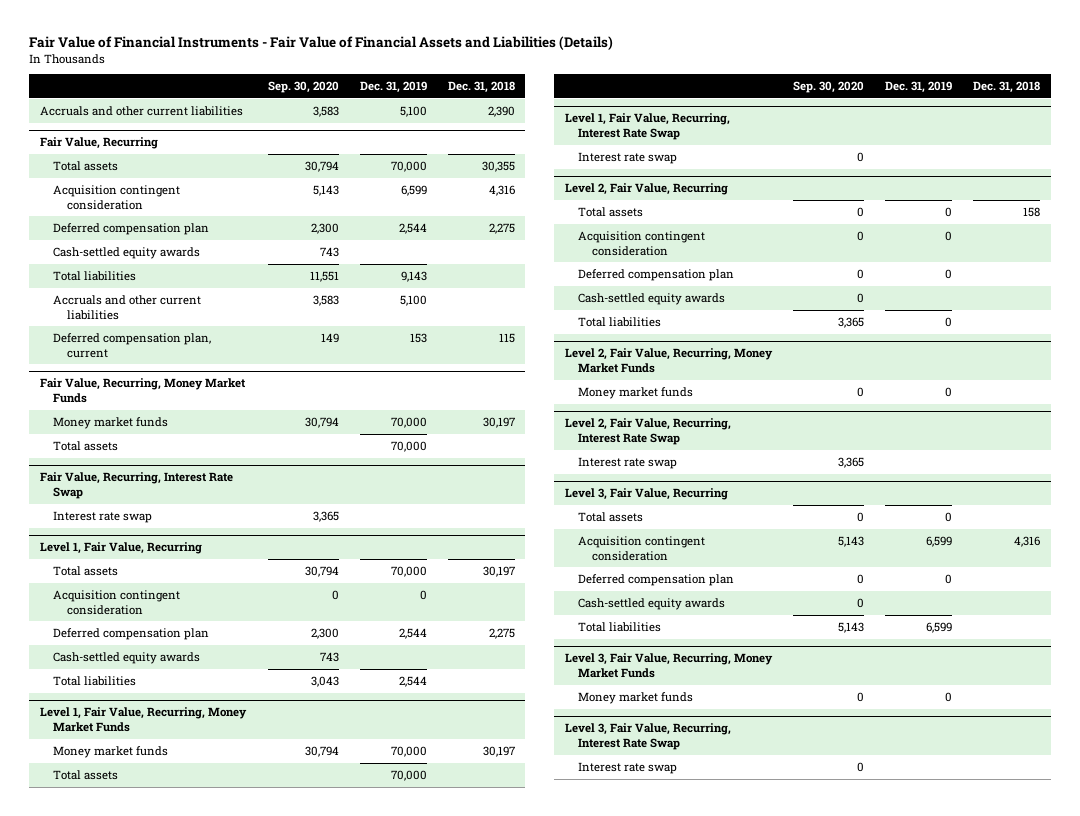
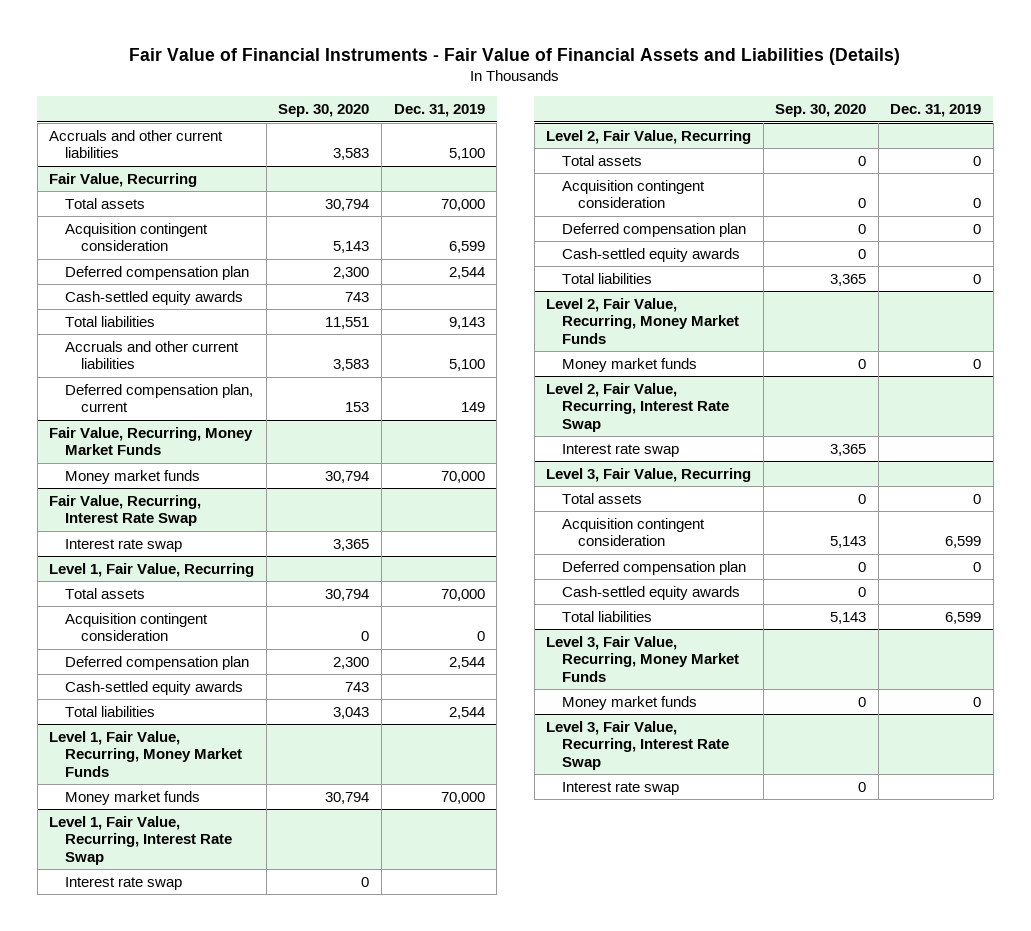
- | Sep. 30, 2020 | Dec. 31, 2019 | Dec. 31, 2018
+ | Sep. 30, 2020 | Dec. 31, 2019
@ Fair Value, Recurring
- Deferred compensation plan, current | 149 | 153 | 115
+ Deferred compensation plan, current | 153 | 149
@ Fair Value, Recurring, Money Market Funds
- Total assets | | 70,000 |
@ Level 1, Fair Value, Recurring, Money Market Funds
- Total assets | | 70,000 |

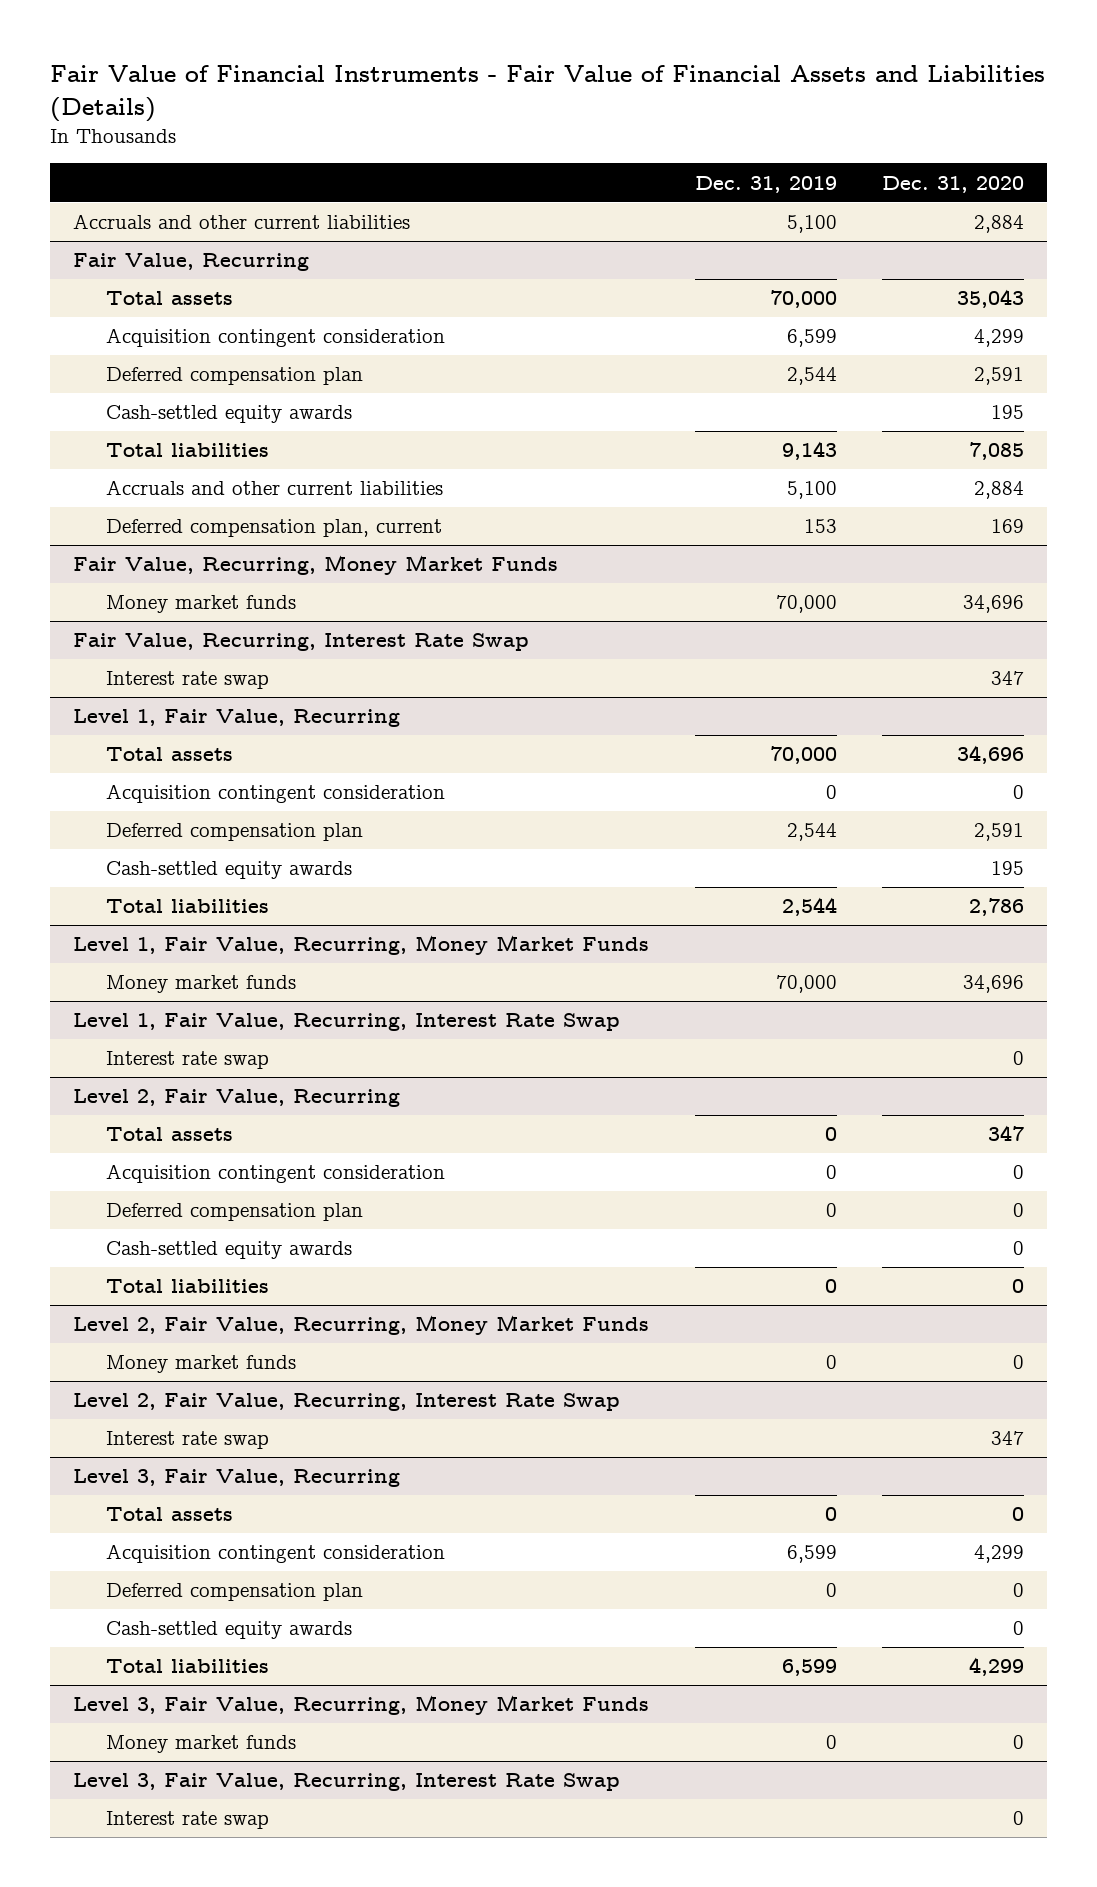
- | Sep. 30, 2020 | Dec. 31, 2019
+ | Dec. 31, 2019 | Dec. 31, 2020
@ Fair Value, Recurring
- Deferred compensation plan, current | 153 | 149
+ Deferred compensation plan, current | 153 | 169

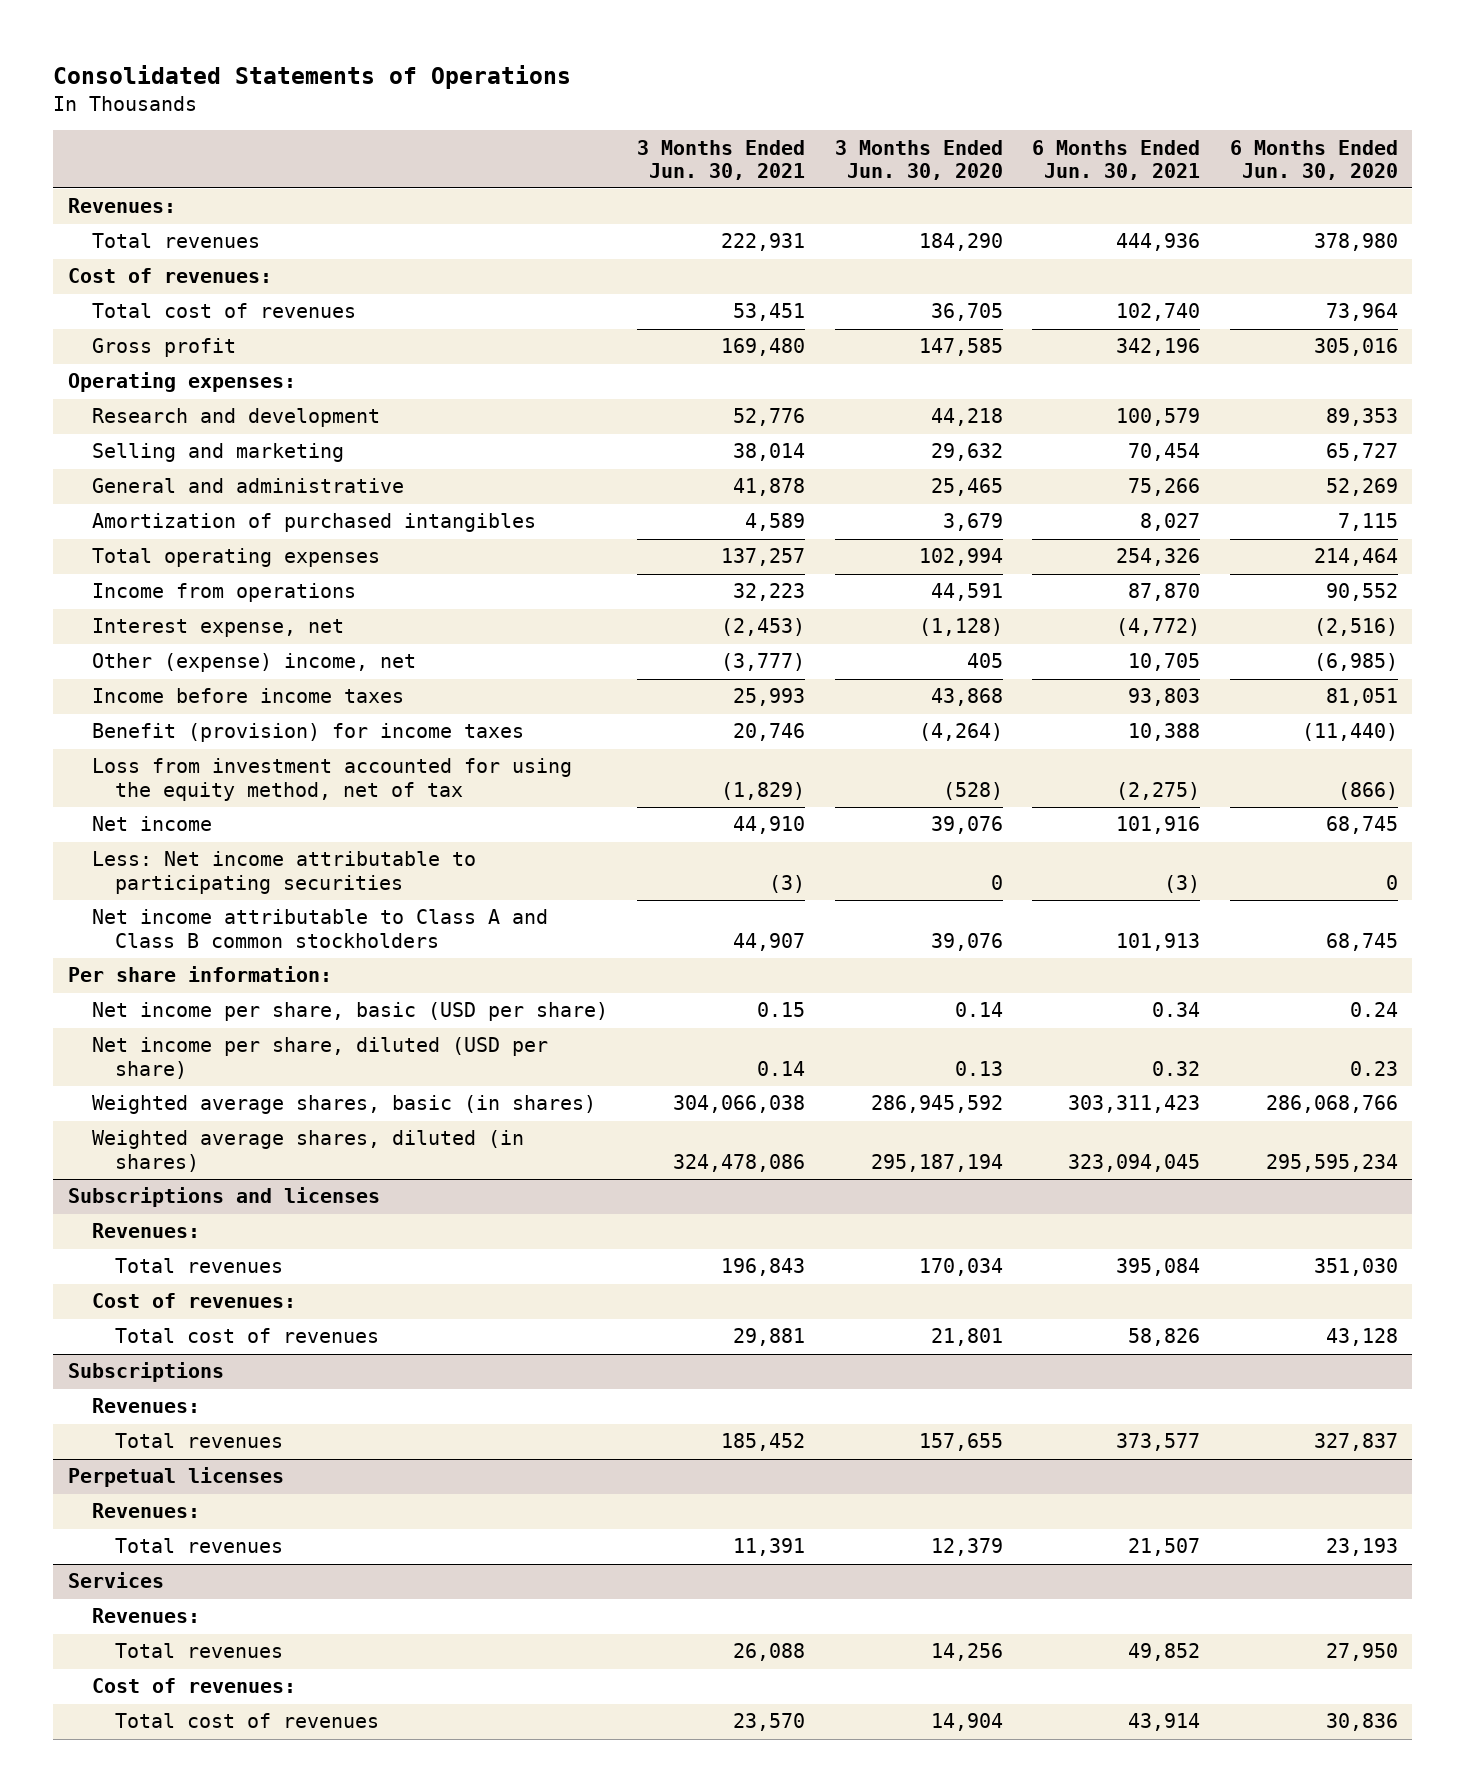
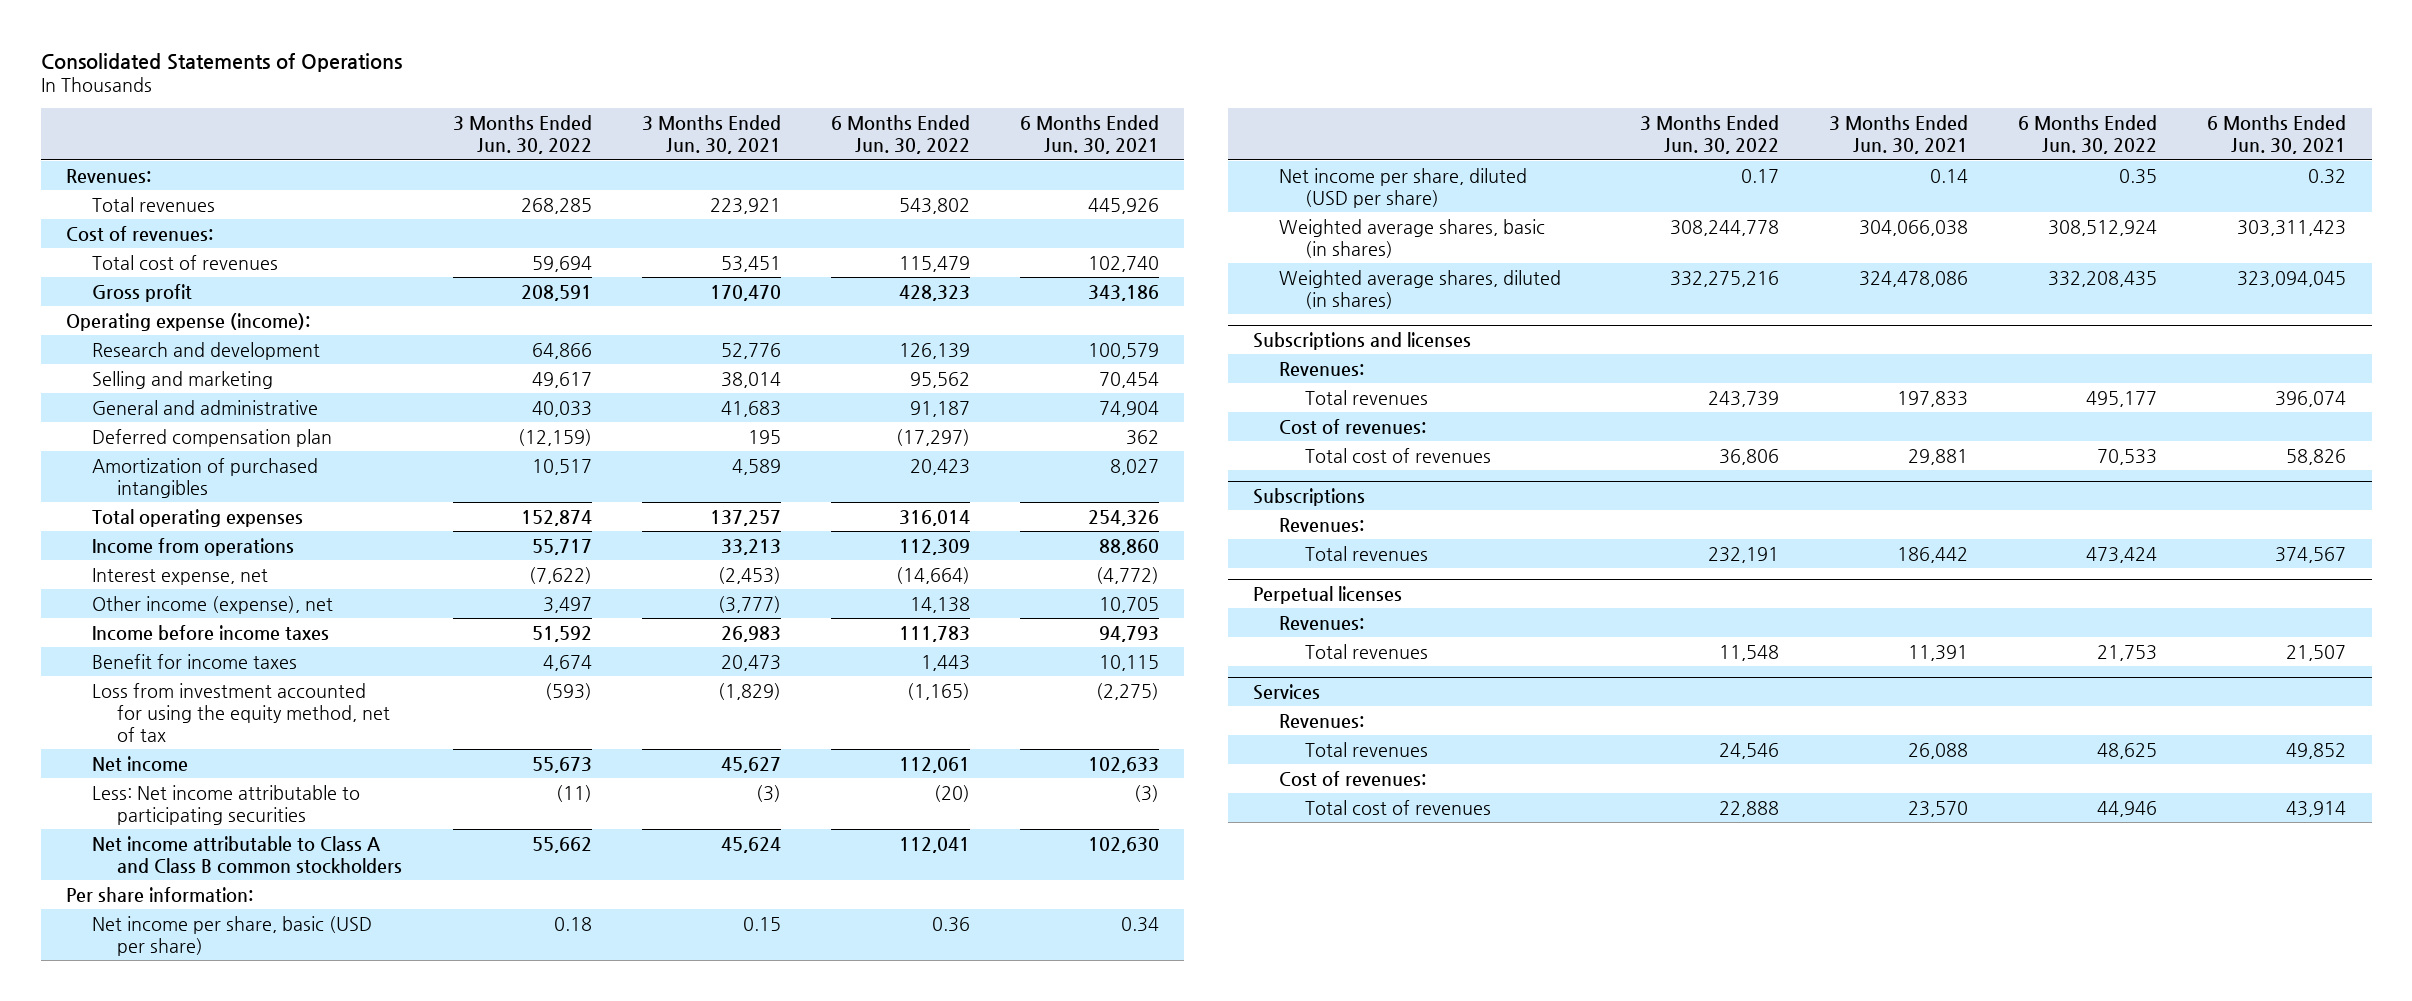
- | 3 Months Ended Jun. 30, 2021 | 3 Months Ended Jun. 30, 2020 | 6 Months Ended Jun. 30, 2021 | 6 Months Ended Jun. 30, 2020
+ | 3 Months Ended Jun. 30, 2022 | 3 Months Ended Jun. 30, 2021 | 6 Months Ended Jun. 30, 2022 | 6 Months Ended Jun. 30, 2021
- Total revenues | 222,931 | 184,290 | 444,936 | 378,980
+ Total revenues | 268,285 | 223,921 | 543,802 | 445,926
- Gross profit | 169,480 | 147,585 | 342,196 | 305,016
- Operating expenses:
+ Gross profit | 208,591 | 170,470 | 428,323 | 343,186
+ Operating expense (income):
- General and administrative | 41,878 | 25,465 | 75,266 | 52,269
+ General and administrative | 40,033 | 41,683 | 91,187 | 74,904
+ Deferred compensation plan | (12,159) | 195 | (17,297) | 362
- Income from operations | 32,223 | 44,591 | 87,870 | 90,552
+ Income from operations | 55,717 | 33,213 | 112,309 | 88,860
- Other (expense) income, net | (3,777) | 405 | 10,705 | (6,985)
- Income before income taxes | 25,993 | 43,868 | 93,803 | 81,051
- Benefit (provision) for income taxes | 20,746 | (4,264) | 10,388 | (11,440)
+ Other income (expense), net | 3,497 | (3,777) | 14,138 | 10,705
+ Income before income taxes | 51,592 | 26,983 | 111,783 | 94,793
+ Benefit for income taxes | 4,674 | 20,473 | 1,443 | 10,115
- Net income | 44,910 | 39,076 | 101,916 | 68,745
+ Net income | 55,673 | 45,627 | 112,061 | 102,633
- Net income attributable to Class A and Class B common stockholders | 44,907 | 39,076 | 101,913 | 68,745
+ Net income attributable to Class A and Class B common stockholders | 55,662 | 45,624 | 112,041 | 102,630
@ Subscriptions and licenses
- Total revenues | 196,843 | 170,034 | 395,084 | 351,030
+ Total revenues | 243,739 | 197,833 | 495,177 | 396,074
@ Subscriptions
- Total revenues | 185,452 | 157,655 | 373,577 | 327,837
+ Total revenues | 232,191 | 186,442 | 473,424 | 374,567

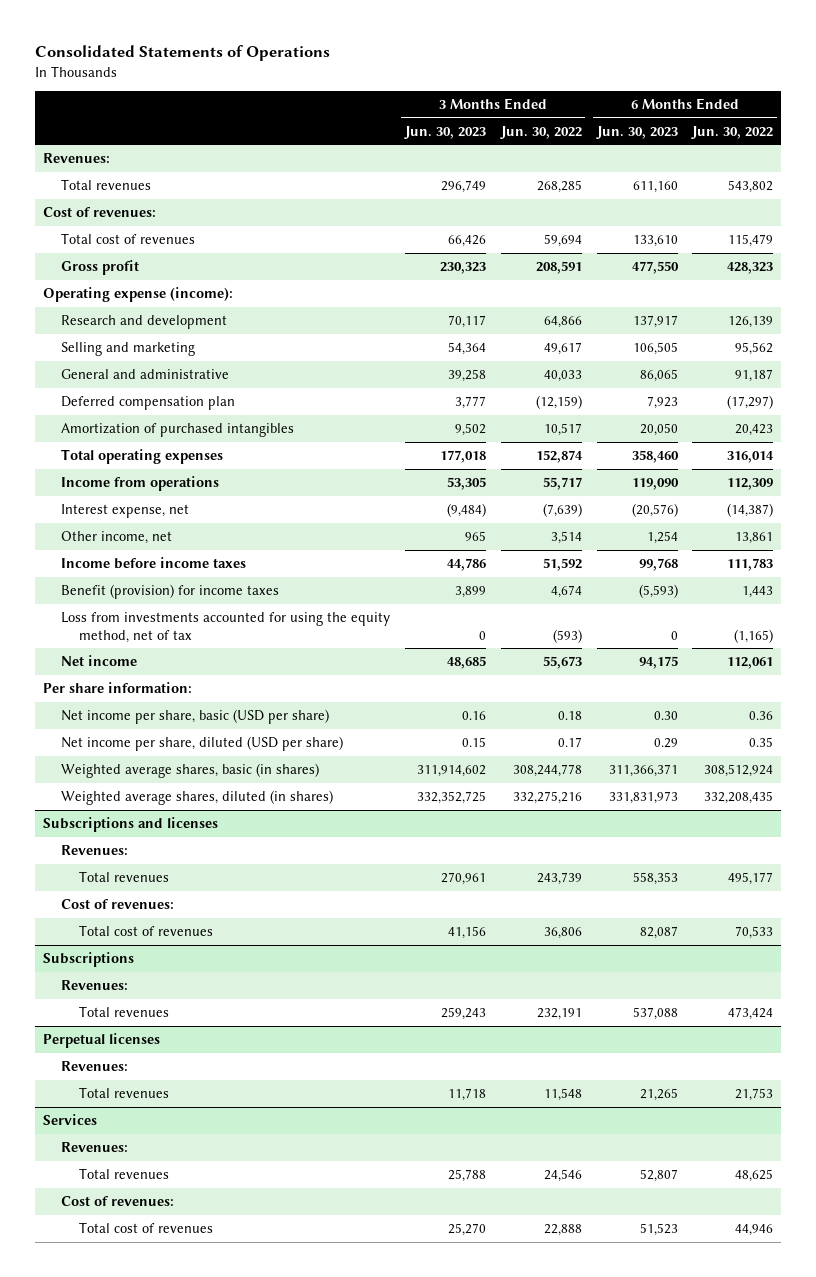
- | 3 Months Ended Jun. 30, 2022 | 3 Months Ended Jun. 30, 2021 | 6 Months Ended Jun. 30, 2022 | 6 Months Ended Jun. 30, 2021
+ | 3 Months Ended Jun. 30, 2023 | 3 Months Ended Jun. 30, 2022 | 6 Months Ended Jun. 30, 2023 | 6 Months Ended Jun. 30, 2022
- Interest expense, net | (7,622) | (2,453) | (14,664) | (4,772)
- Other income (expense), net | 3,497 | (3,777) | 14,138 | 10,705
+ Interest expense, net | (9,484) | (7,639) | (20,576) | (14,387)
+ Other income, net | 965 | 3,514 | 1,254 | 13,861
- Benefit for income taxes | 4,674 | 20,473 | 1,443 | 10,115
- Loss from investment accounted for using the equity method, net of tax | (593) | (1,829) | (1,165) | (2,275)
+ Benefit (provision) for income taxes | 3,899 | 4,674 | (5,593) | 1,443
+ Loss from investments accounted for using the equity method, net of tax | 0 | (593) | 0 | (1,165)
- Less: Net income attributable to participating securities | (11) | (3) | (20) | (3)
- Net income attributable to Class A and Class B common stockholders | 55,662 | 45,624 | 112,041 | 102,630

